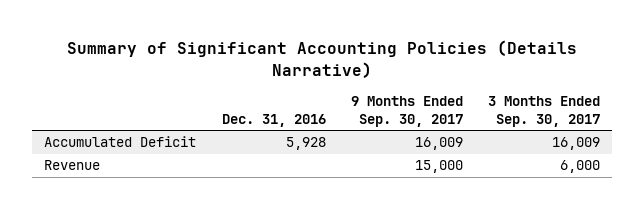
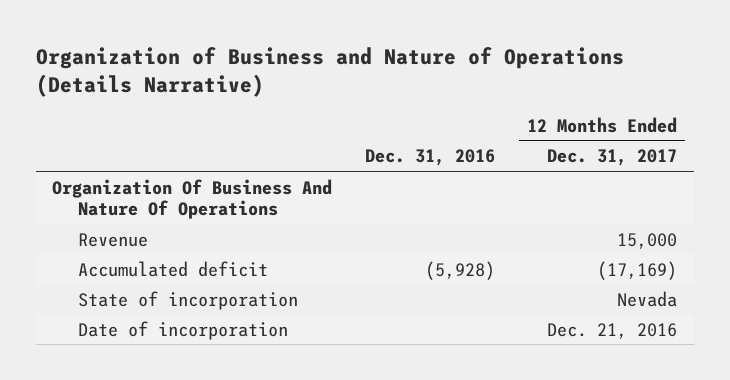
- Summary of Significant Accounting Policies (Details Narrative)
+ Organization of Business and Nature of Operations (Details Narrative)
- | Dec. 31, 2016 | 9 Months Ended Sep. 30, 2017 | 3 Months Ended Sep. 30, 2017
+ | Dec. 31, 2016 | 12 Months Ended Dec. 31, 2017
- Accumulated Deficit | 5,928 | 16,009 | 16,009
+ Organization Of Business And Nature Of Operations
+ Accumulated deficit | (5,928) | (17,169)
+ State of incorporation | | Nevada
+ Date of incorporation | | Dec. 21, 2016

